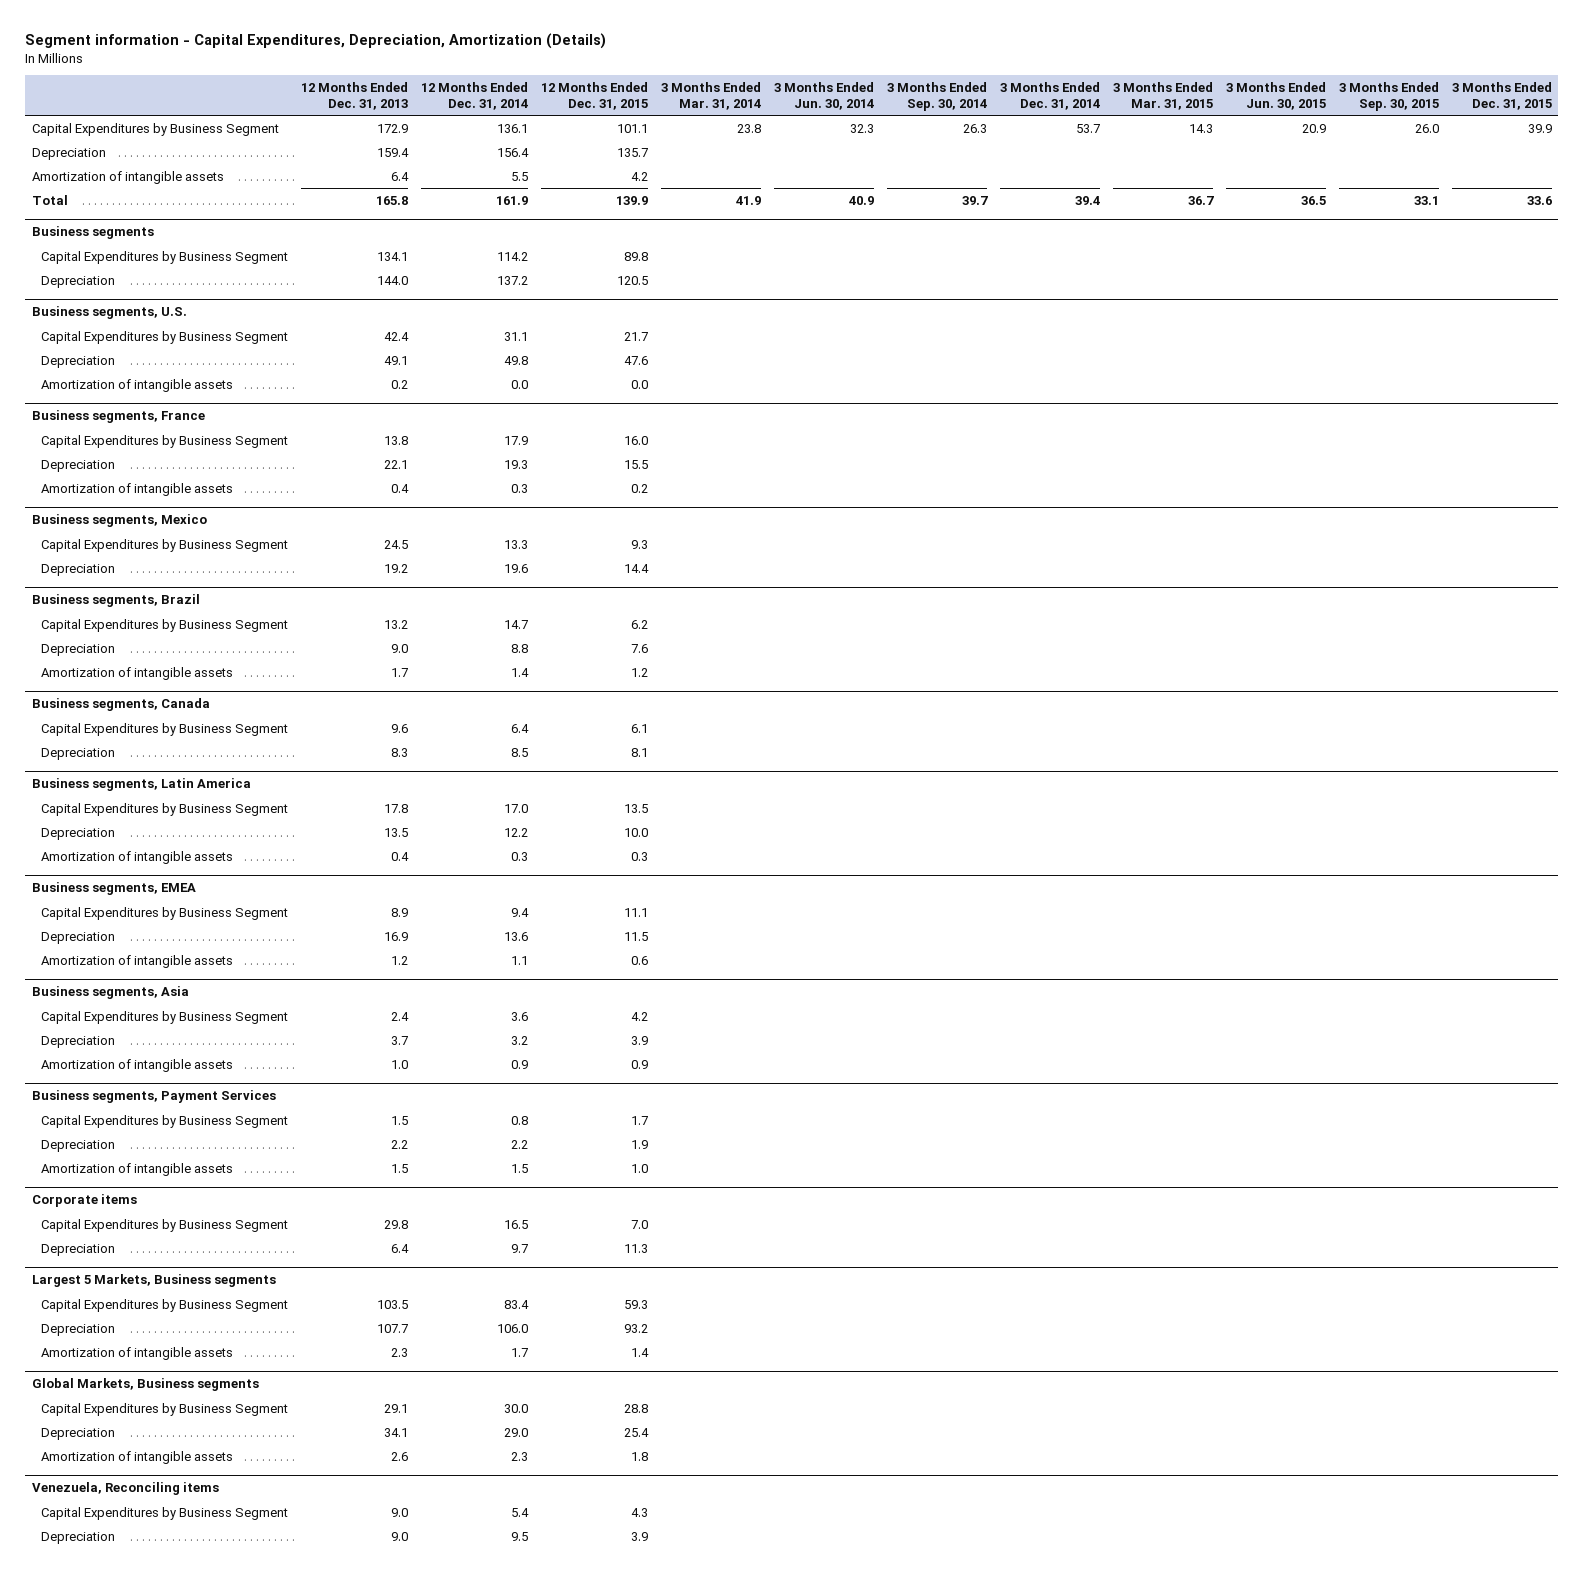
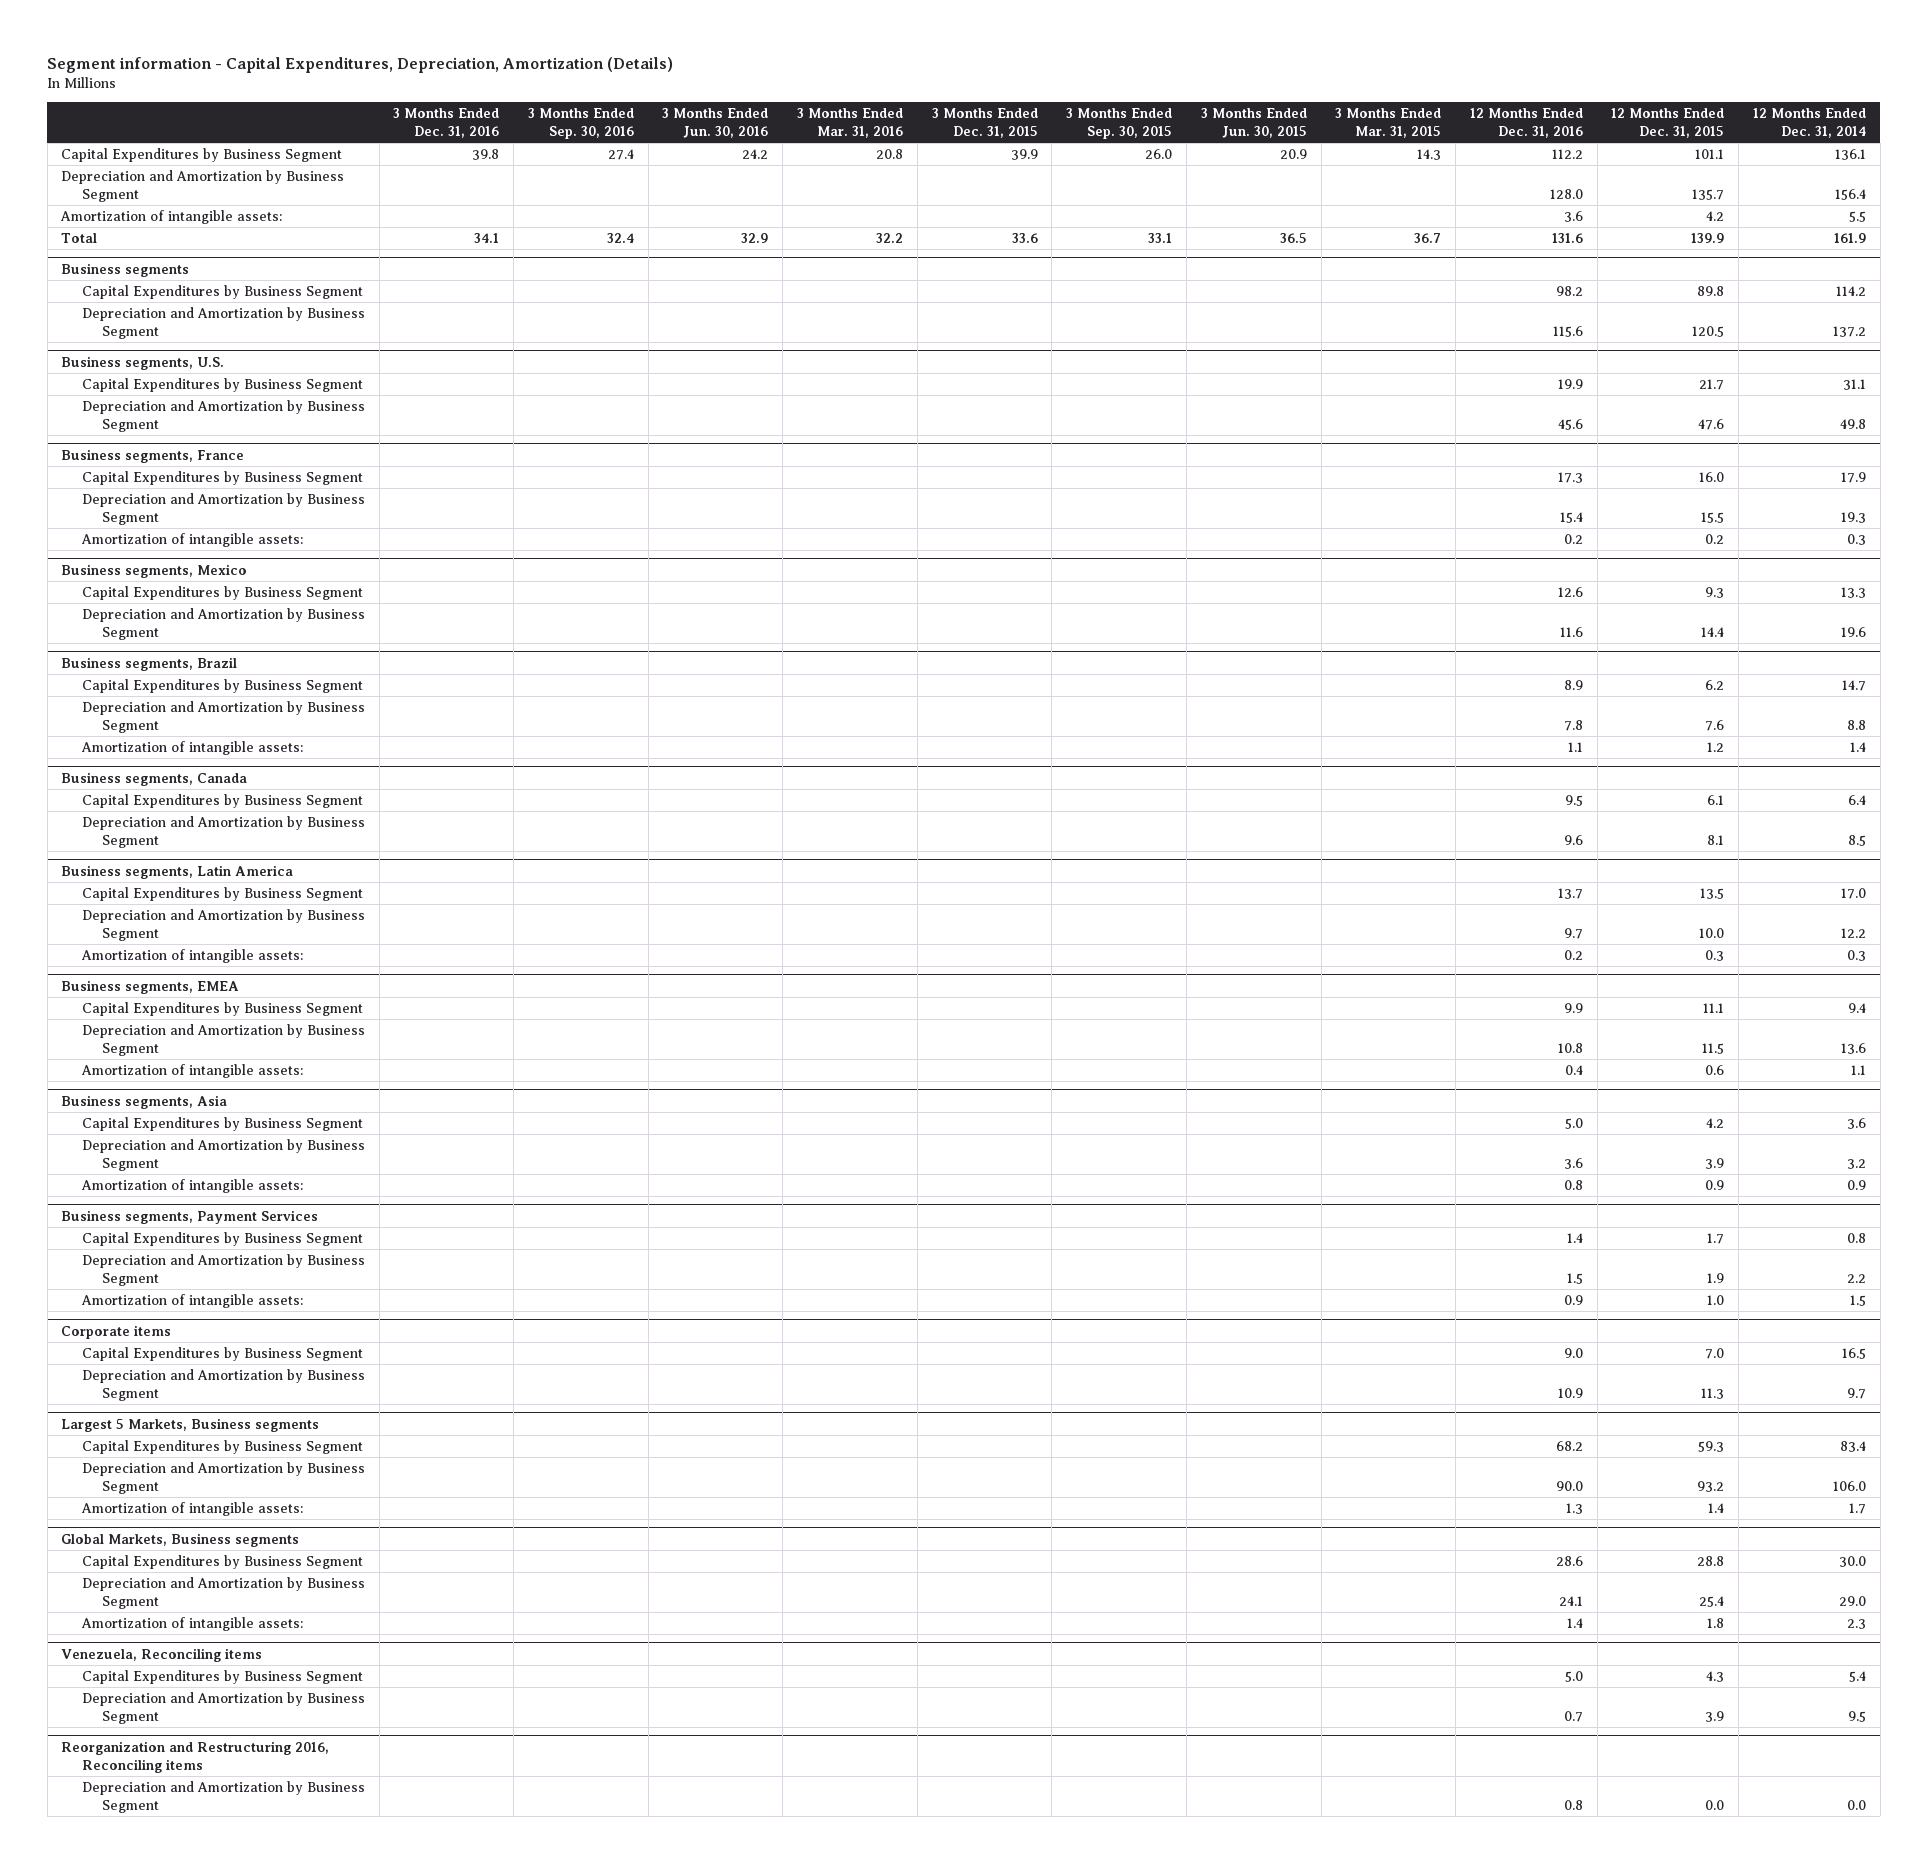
- | 12 Months Ended Dec. 31, 2013 | 12 Months Ended Dec. 31, 2014 | 12 Months Ended Dec. 31, 2015 | 3 Months Ended Mar. 31, 2014 | 3 Months Ended Jun. 30, 2014 | 3 Months Ended Sep. 30, 2014 | 3 Months Ended Dec. 31, 2014 | 3 Months Ended Mar. 31, 2015 | 3 Months Ended Jun. 30, 2015 | 3 Months Ended Sep. 30, 2015 | 3 Months Ended Dec. 31, 2015
+ | 3 Months Ended Dec. 31, 2016 | 3 Months Ended Sep. 30, 2016 | 3 Months Ended Jun. 30, 2016 | 3 Months Ended Mar. 31, 2016 | 3 Months Ended Dec. 31, 2015 | 3 Months Ended Sep. 30, 2015 | 3 Months Ended Jun. 30, 2015 | 3 Months Ended Mar. 31, 2015 | 12 Months Ended Dec. 31, 2016 | 12 Months Ended Dec. 31, 2015 | 12 Months Ended Dec. 31, 2014
- Depreciation | 159.4 | 156.4 | 135.7 | | | | | | | |
- Amortization of intangible assets | 6.4 | 5.5 | 4.2 | | | | | | | |
+ Depreciation and Amortization by Business Segment | | | | | | | | | 128.0 | 135.7 | 156.4
+ Amortization of intangible assets: | | | | | | | | | 3.6 | 4.2 | 5.5
@ Business segments
- Depreciation | 144.0 | 137.2 | 120.5 | | | | | | | |
+ Depreciation and Amortization by Business Segment | | | | | | | | | 115.6 | 120.5 | 137.2
@ Business segments, U.S.
- Depreciation | 49.1 | 49.8 | 47.6 | | | | | | | |
- Amortization of intangible assets | 0.2 | 0.0 | 0.0 | | | | | | | |
+ Depreciation and Amortization by Business Segment | | | | | | | | | 45.6 | 47.6 | 49.8
@ Business segments, France
- Depreciation | 22.1 | 19.3 | 15.5 | | | | | | | |
- Amortization of intangible assets | 0.4 | 0.3 | 0.2 | | | | | | | |
+ Depreciation and Amortization by Business Segment | | | | | | | | | 15.4 | 15.5 | 19.3
+ Amortization of intangible assets: | | | | | | | | | 0.2 | 0.2 | 0.3
@ Business segments, Mexico
- Depreciation | 19.2 | 19.6 | 14.4 | | | | | | | |
+ Depreciation and Amortization by Business Segment | | | | | | | | | 11.6 | 14.4 | 19.6
@ Business segments, Brazil
- Depreciation | 9.0 | 8.8 | 7.6 | | | | | | | |
- Amortization of intangible assets | 1.7 | 1.4 | 1.2 | | | | | | | |
+ Depreciation and Amortization by Business Segment | | | | | | | | | 7.8 | 7.6 | 8.8
+ Amortization of intangible assets: | | | | | | | | | 1.1 | 1.2 | 1.4
@ Business segments, Canada
- Depreciation | 8.3 | 8.5 | 8.1 | | | | | | | |
+ Depreciation and Amortization by Business Segment | | | | | | | | | 9.6 | 8.1 | 8.5
@ Business segments, Latin America
- Depreciation | 13.5 | 12.2 | 10.0 | | | | | | | |
- Amortization of intangible assets | 0.4 | 0.3 | 0.3 | | | | | | | |
+ Depreciation and Amortization by Business Segment | | | | | | | | | 9.7 | 10.0 | 12.2
+ Amortization of intangible assets: | | | | | | | | | 0.2 | 0.3 | 0.3
@ Business segments, EMEA
- Depreciation | 16.9 | 13.6 | 11.5 | | | | | | | |
- Amortization of intangible assets | 1.2 | 1.1 | 0.6 | | | | | | | |
+ Depreciation and Amortization by Business Segment | | | | | | | | | 10.8 | 11.5 | 13.6
+ Amortization of intangible assets: | | | | | | | | | 0.4 | 0.6 | 1.1
@ Business segments, Asia
- Depreciation | 3.7 | 3.2 | 3.9 | | | | | | | |
- Amortization of intangible assets | 1.0 | 0.9 | 0.9 | | | | | | | |
+ Depreciation and Amortization by Business Segment | | | | | | | | | 3.6 | 3.9 | 3.2
+ Amortization of intangible assets: | | | | | | | | | 0.8 | 0.9 | 0.9
@ Business segments, Payment Services
- Depreciation | 2.2 | 2.2 | 1.9 | | | | | | | |
- Amortization of intangible assets | 1.5 | 1.5 | 1.0 | | | | | | | |
+ Depreciation and Amortization by Business Segment | | | | | | | | | 1.5 | 1.9 | 2.2
+ Amortization of intangible assets: | | | | | | | | | 0.9 | 1.0 | 1.5
@ Corporate items
- Depreciation | 6.4 | 9.7 | 11.3 | | | | | | | |
+ Depreciation and Amortization by Business Segment | | | | | | | | | 10.9 | 11.3 | 9.7
@ Largest 5 Markets, Business segments
- Depreciation | 107.7 | 106.0 | 93.2 | | | | | | | |
- Amortization of intangible assets | 2.3 | 1.7 | 1.4 | | | | | | | |
+ Depreciation and Amortization by Business Segment | | | | | | | | | 90.0 | 93.2 | 106.0
+ Amortization of intangible assets: | | | | | | | | | 1.3 | 1.4 | 1.7
@ Global Markets, Business segments
- Depreciation | 34.1 | 29.0 | 25.4 | | | | | | | |
- Amortization of intangible assets | 2.6 | 2.3 | 1.8 | | | | | | | |
+ Depreciation and Amortization by Business Segment | | | | | | | | | 24.1 | 25.4 | 29.0
+ Amortization of intangible assets: | | | | | | | | | 1.4 | 1.8 | 2.3
@ Venezuela, Reconciling items
- Depreciation | 9.0 | 9.5 | 3.9 | | | | | | | |
+ Depreciation and Amortization by Business Segment | | | | | | | | | 0.7 | 3.9 | 9.5
+ Reorganization and Restructuring 2016, Reconciling items
+ Depreciation and Amortization by Business Segment | | | | | | | | | 0.8 | 0.0 | 0.0

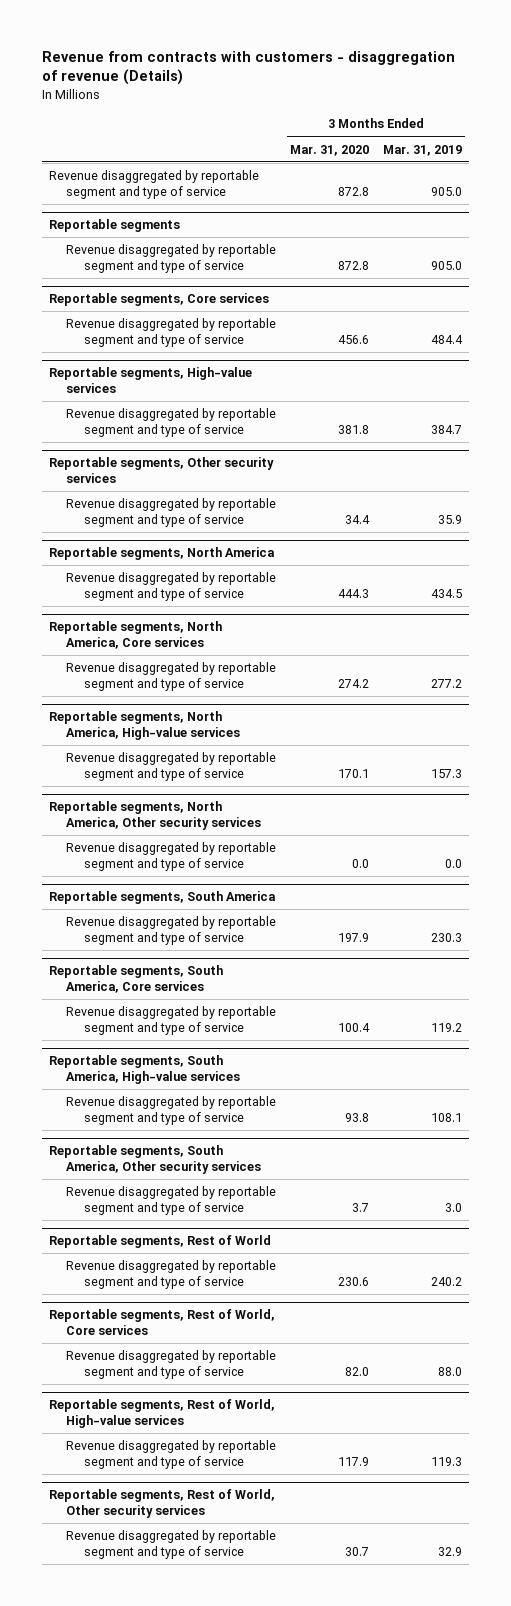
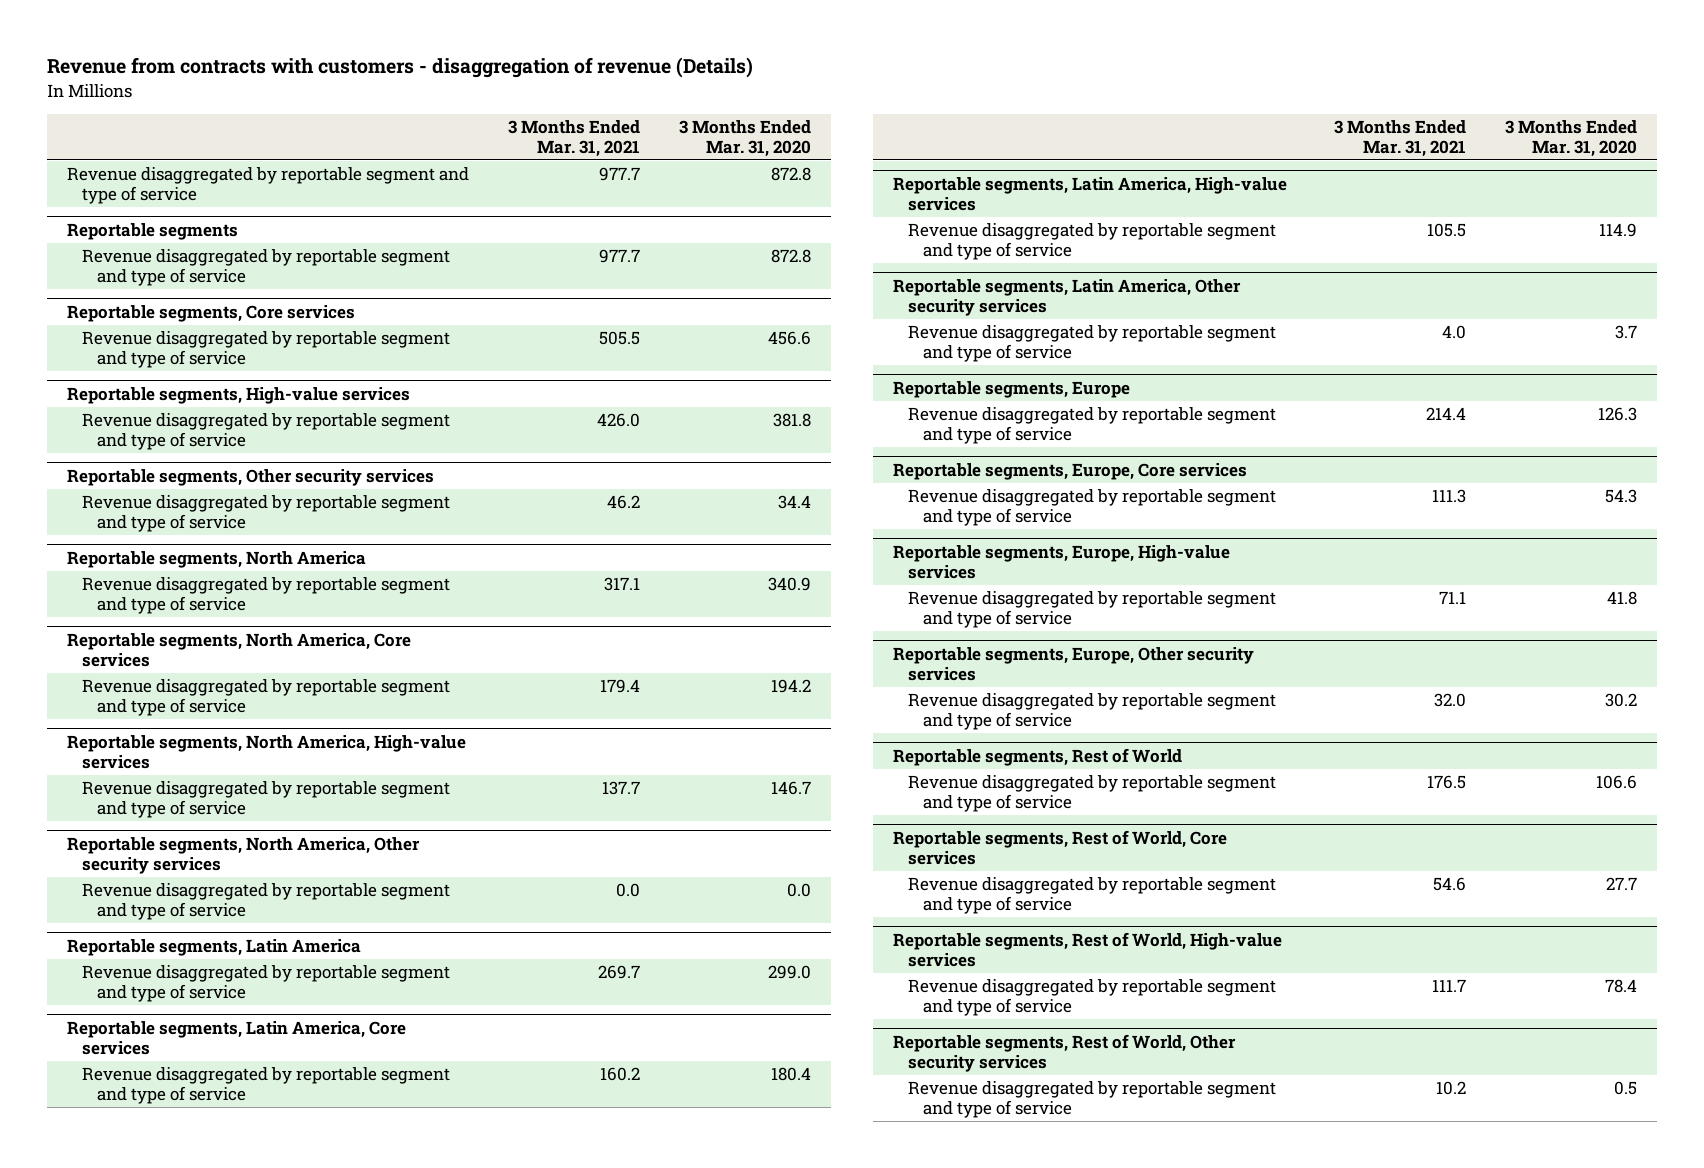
- | 3 Months Ended Mar. 31, 2020 | 3 Months Ended Mar. 31, 2019
+ | 3 Months Ended Mar. 31, 2021 | 3 Months Ended Mar. 31, 2020
@ Reportable segments, North America
- Revenue disaggregated by reportable segment and type of service | 444.3 | 434.5
+ Revenue disaggregated by reportable segment and type of service | 317.1 | 340.9
@ Reportable segments, North America, Core services
- Revenue disaggregated by reportable segment and type of service | 274.2 | 277.2
+ Revenue disaggregated by reportable segment and type of service | 179.4 | 194.2
@ Reportable segments, North America, High-value services
- Revenue disaggregated by reportable segment and type of service | 170.1 | 157.3
+ Revenue disaggregated by reportable segment and type of service | 137.7 | 146.7
- Reportable segments, South America
- Revenue disaggregated by reportable segment and type of service | 197.9 | 230.3
- Reportable segments, South America, Core services
- Revenue disaggregated by reportable segment and type of service | 100.4 | 119.2
- Reportable segments, South America, High-value services
- Revenue disaggregated by reportable segment and type of service | 93.8 | 108.1
- Reportable segments, South America, Other security services
+ Reportable segments, Latin America
+ Revenue disaggregated by reportable segment and type of service | 269.7 | 299.0
+ Reportable segments, Latin America, Core services
+ Revenue disaggregated by reportable segment and type of service | 160.2 | 180.4
+ Reportable segments, Latin America, High-value services
+ Revenue disaggregated by reportable segment and type of service | 105.5 | 114.9
+ Reportable segments, Latin America, Other security services
+ Reportable segments, Europe
+ Revenue disaggregated by reportable segment and type of service | 214.4 | 126.3
+ Reportable segments, Europe, Core services
+ Revenue disaggregated by reportable segment and type of service | 111.3 | 54.3
+ Reportable segments, Europe, High-value services
+ Revenue disaggregated by reportable segment and type of service | 71.1 | 41.8
+ Reportable segments, Europe, Other security services
+ Revenue disaggregated by reportable segment and type of service | 32.0 | 30.2
@ Reportable segments, Rest of World
- Revenue disaggregated by reportable segment and type of service | 230.6 | 240.2
+ Revenue disaggregated by reportable segment and type of service | 176.5 | 106.6
@ Reportable segments, Rest of World, Core services
- Revenue disaggregated by reportable segment and type of service | 82.0 | 88.0
+ Revenue disaggregated by reportable segment and type of service | 54.6 | 27.7
@ Reportable segments, Rest of World, High-value services
- Revenue disaggregated by reportable segment and type of service | 117.9 | 119.3
+ Revenue disaggregated by reportable segment and type of service | 111.7 | 78.4
@ Reportable segments, Rest of World, Other security services
- Revenue disaggregated by reportable segment and type of service | 30.7 | 32.9
+ Revenue disaggregated by reportable segment and type of service | 10.2 | 0.5

